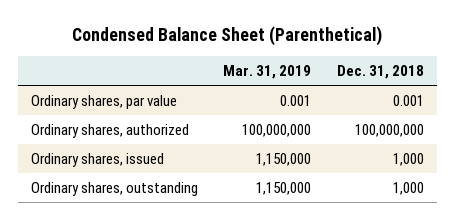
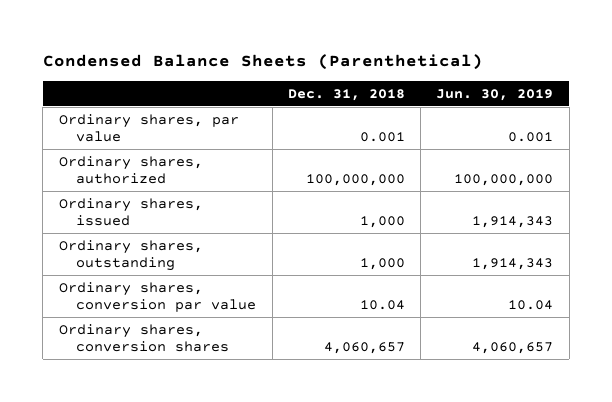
- Condensed Balance Sheet (Parenthetical)
+ Condensed Balance Sheets (Parenthetical)
- | Mar. 31, 2019 | Dec. 31, 2018
+ | Dec. 31, 2018 | Jun. 30, 2019
+ Ordinary shares, conversion par value | 10.04 | 10.04
+ Ordinary shares, conversion shares | 4,060,657 | 4,060,657

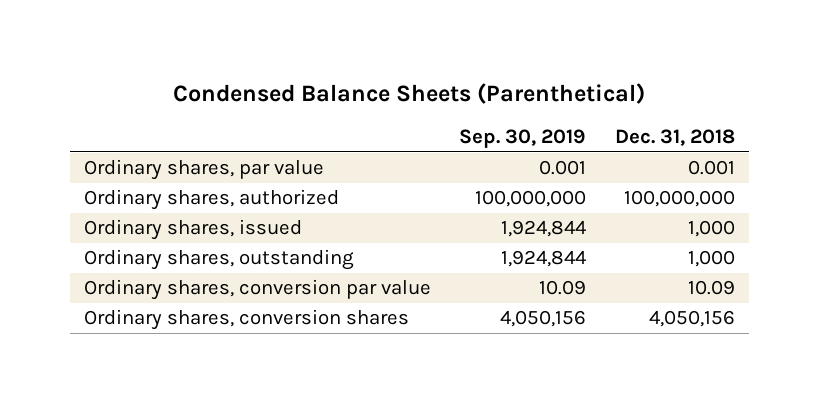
- | Dec. 31, 2018 | Jun. 30, 2019
+ | Sep. 30, 2019 | Dec. 31, 2018
- Ordinary shares, conversion par value | 10.04 | 10.04
- Ordinary shares, conversion shares | 4,060,657 | 4,060,657
+ Ordinary shares, conversion par value | 10.09 | 10.09
+ Ordinary shares, conversion shares | 4,050,156 | 4,050,156

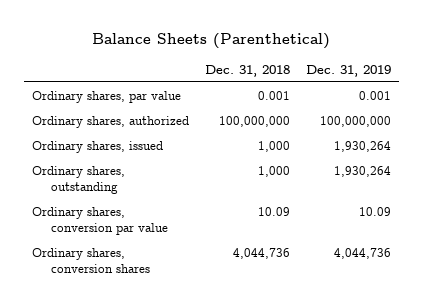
- Condensed Balance Sheets (Parenthetical)
+ Balance Sheets (Parenthetical)
- | Sep. 30, 2019 | Dec. 31, 2018
+ | Dec. 31, 2018 | Dec. 31, 2019
- Ordinary shares, conversion shares | 4,050,156 | 4,050,156
+ Ordinary shares, conversion shares | 4,044,736 | 4,044,736

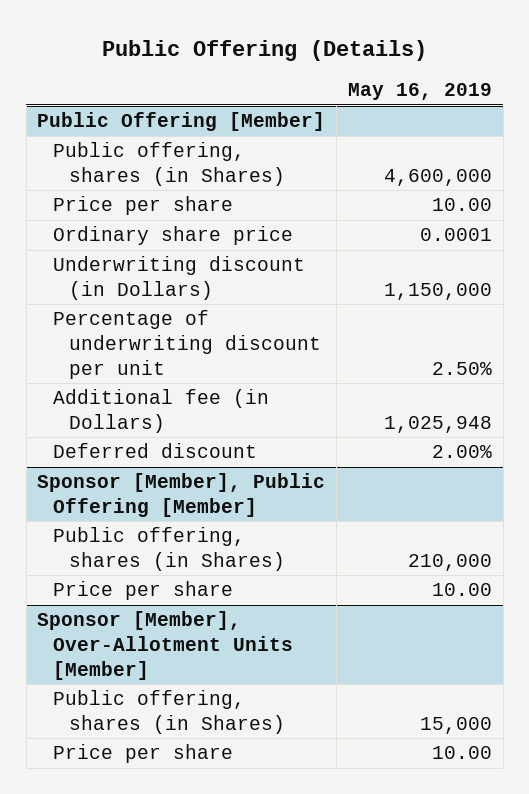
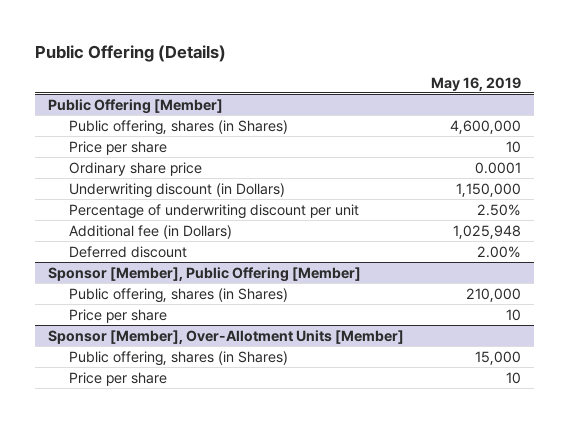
@ Public Offering [Member]
- Price per share | 10.00
+ Price per share | 10
@ Sponsor [Member], Public Offering [Member]
- Price per share | 10.00
+ Price per share | 10
@ Sponsor [Member], Over-Allotment Units [Member]
- Price per share | 10.00
+ Price per share | 10

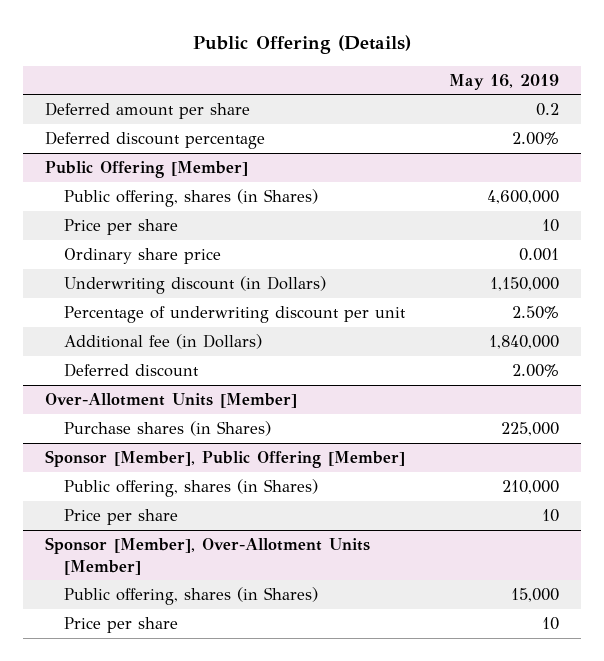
+ Deferred amount per share | 0.2
+ Deferred discount percentage | 2.00%
@ Public Offering [Member]
- Ordinary share price | 0.0001
+ Ordinary share price | 0.001
- Additional fee (in Dollars) | 1,025,948
+ Additional fee (in Dollars) | 1,840,000
+ Over-Allotment Units [Member]
+ Purchase shares (in Shares) | 225,000

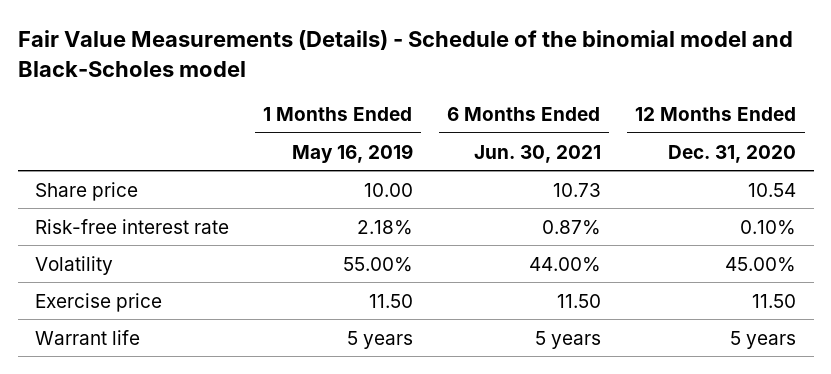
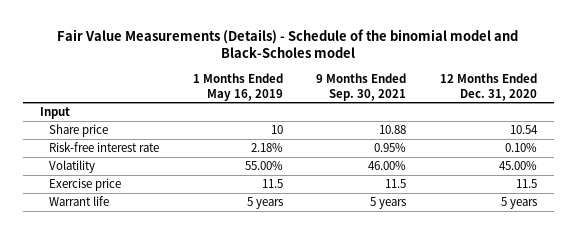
- | 1 Months Ended May 16, 2019 | 6 Months Ended Jun. 30, 2021 | 12 Months Ended Dec. 31, 2020
+ | 1 Months Ended May 16, 2019 | 9 Months Ended Sep. 30, 2021 | 12 Months Ended Dec. 31, 2020
- Share price | 10.00 | 10.73 | 10.54
+ Input
+ Share price | 10 | 10.88 | 10.54
- Exercise price | 11.50 | 11.50 | 11.50
+ Exercise price | 11.5 | 11.5 | 11.5

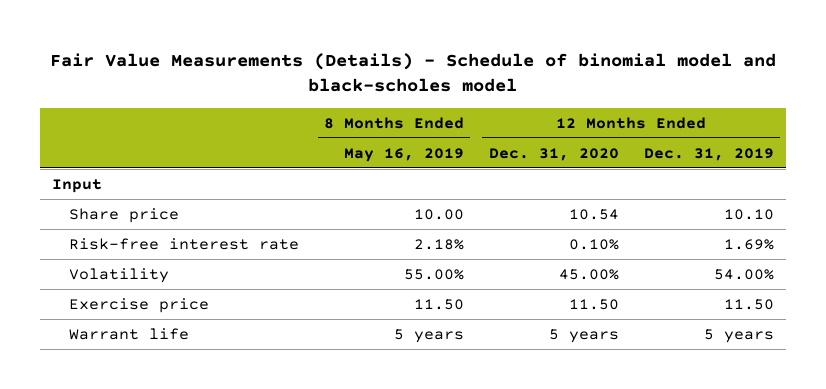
- Fair Value Measurements (Details) - Schedule of the binomial model and Black-Scholes model
+ Fair Value Measurements (Details) - Schedule of binomial model and black-scholes model
- | 1 Months Ended May 16, 2019 | 9 Months Ended Sep. 30, 2021 | 12 Months Ended Dec. 31, 2020
+ | 8 Months Ended May 16, 2019 | 12 Months Ended Dec. 31, 2020 | 12 Months Ended Dec. 31, 2019
- Exercise price | 11.5 | 11.5 | 11.5
+ Exercise price | 11.50 | 11.50 | 11.50

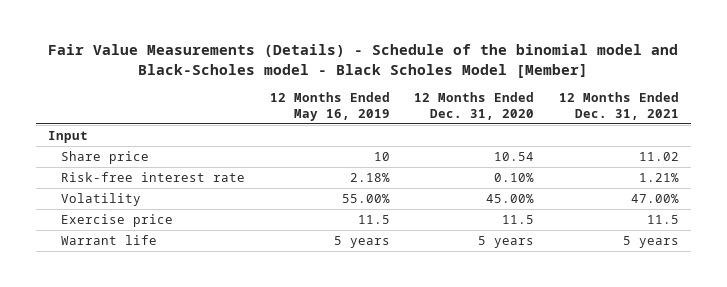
- Fair Value Measurements (Details) - Schedule of binomial model and black-scholes model
+ Fair Value Measurements (Details) - Schedule of the binomial model and Black-Scholes model - Black Scholes Model [Member]
- | 8 Months Ended May 16, 2019 | 12 Months Ended Dec. 31, 2020 | 12 Months Ended Dec. 31, 2019
+ | 12 Months Ended May 16, 2019 | 12 Months Ended Dec. 31, 2020 | 12 Months Ended Dec. 31, 2021
- Exercise price | 11.50 | 11.50 | 11.50
+ Exercise price | 11.5 | 11.5 | 11.5

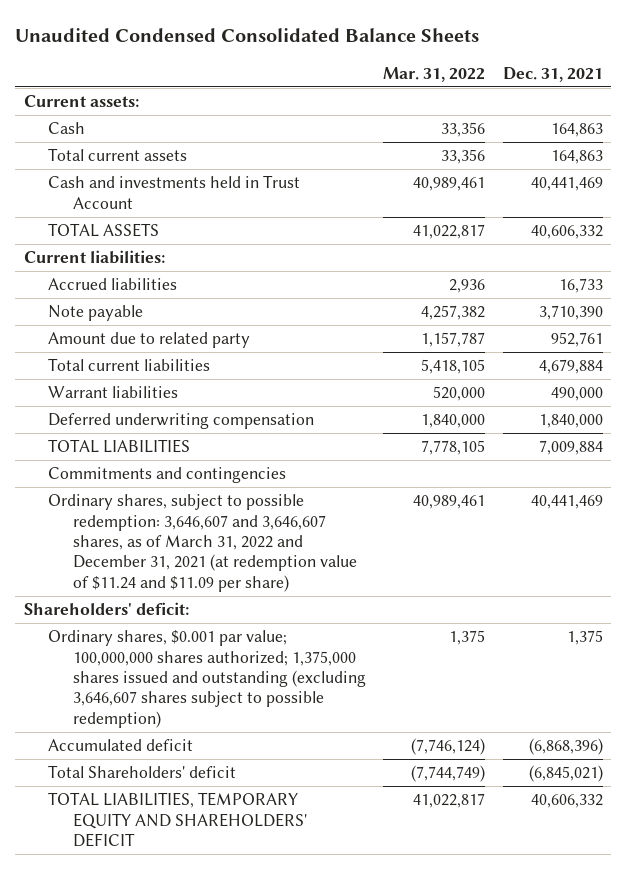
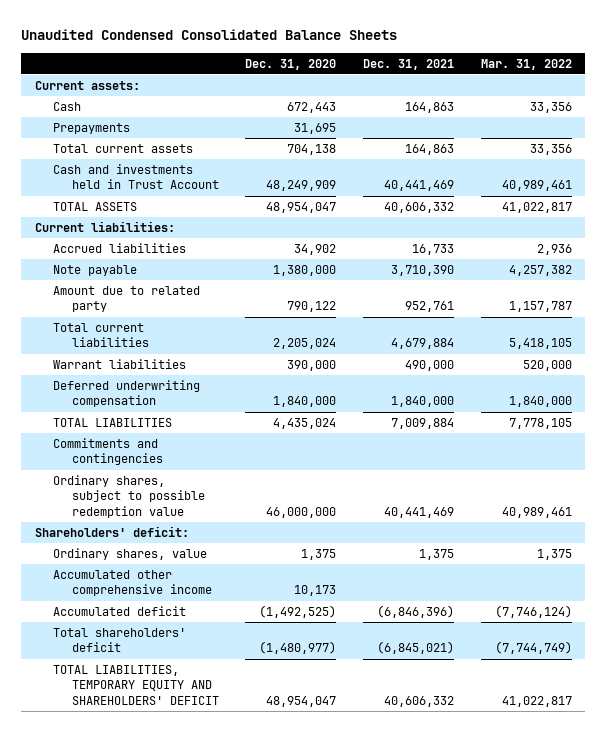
- | Mar. 31, 2022 | Dec. 31, 2021
+ | Dec. 31, 2020 | Dec. 31, 2021 | Mar. 31, 2022
+ Prepayments | 31,695 | |
- Ordinary shares, subject to possible redemption: 3,646,607 and 3,646,607 shares, as of March 31, 2022 and December 31, 2021 (at redemption value of $11.24 and $11.09 per share) | 40,989,461 | 40,441,469
+ Ordinary shares, subject to possible redemption value | 46,000,000 | 40,441,469 | 40,989,461
- Ordinary shares, $0.001 par value; 100,000,000 shares authorized; 1,375,000 shares issued and outstanding (excluding 3,646,607 shares subject to possible redemption) | 1,375 | 1,375
- Accumulated deficit | (7,746,124) | (6,868,396)
- Total Shareholders' deficit | (7,744,749) | (6,845,021)
+ Ordinary shares, value | 1,375 | 1,375 | 1,375
+ Accumulated other comprehensive income | 10,173 | |
+ Accumulated deficit | (1,492,525) | (6,846,396) | (7,746,124)
+ Total shareholders' deficit | (1,480,977) | (6,845,021) | (7,744,749)

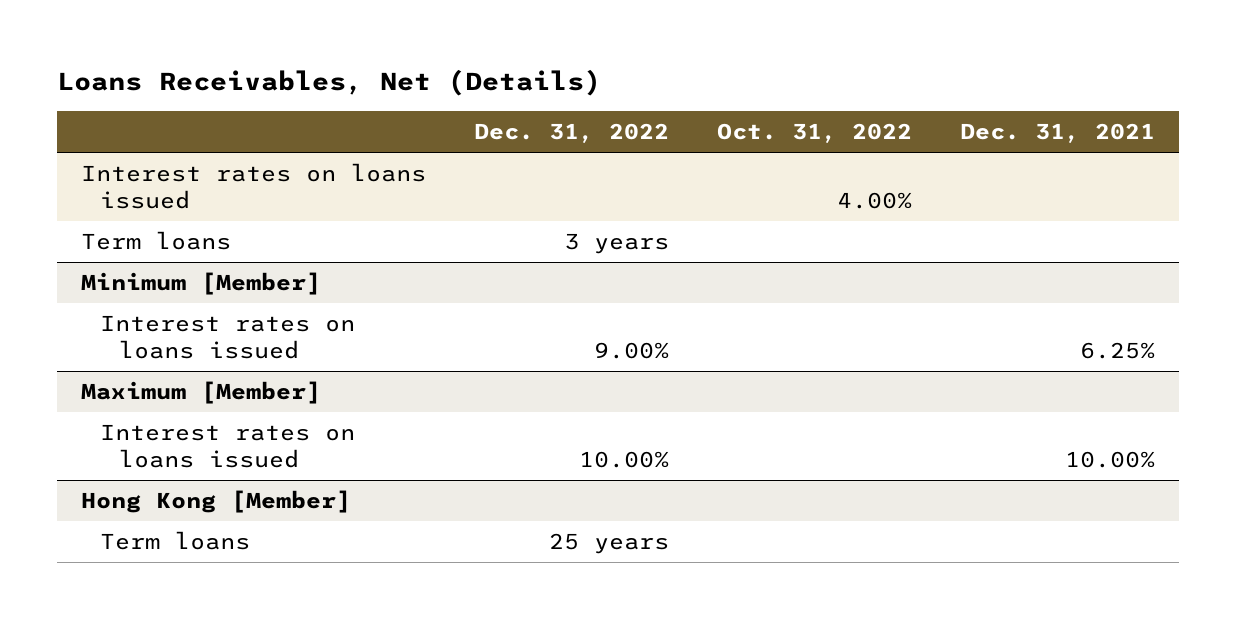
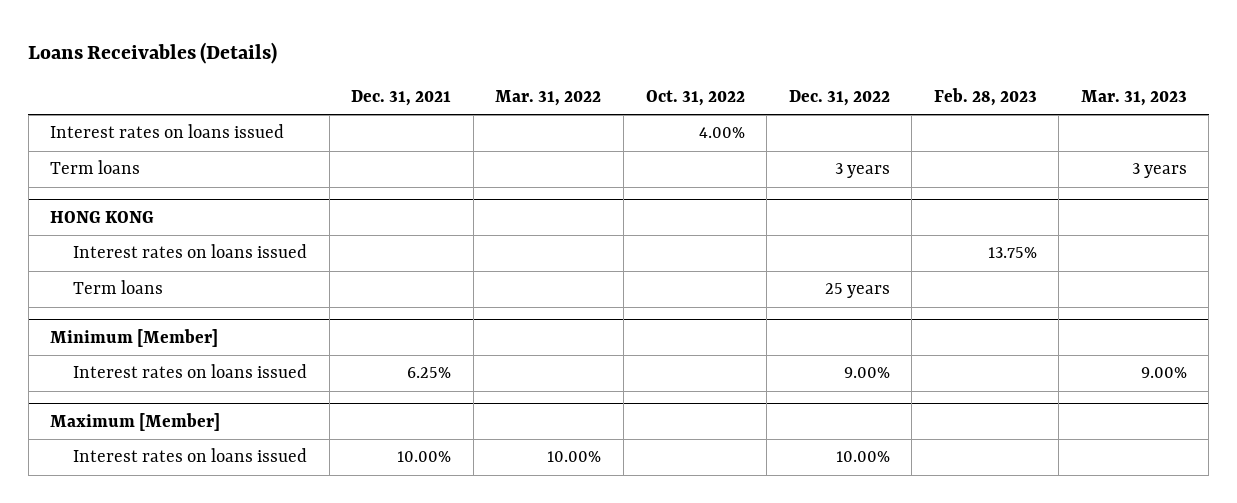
- Loans Receivables, Net (Details)
+ Loans Receivables (Details)
- | Dec. 31, 2022 | Oct. 31, 2022 | Dec. 31, 2021
+ | Dec. 31, 2021 | Mar. 31, 2022 | Oct. 31, 2022 | Dec. 31, 2022 | Feb. 28, 2023 | Mar. 31, 2023
+ HONG KONG
+ Interest rates on loans issued | | | | | 13.75% |
+ Term loans | | | | 25 years | |
- Hong Kong [Member]
- Term loans | 25 years | |

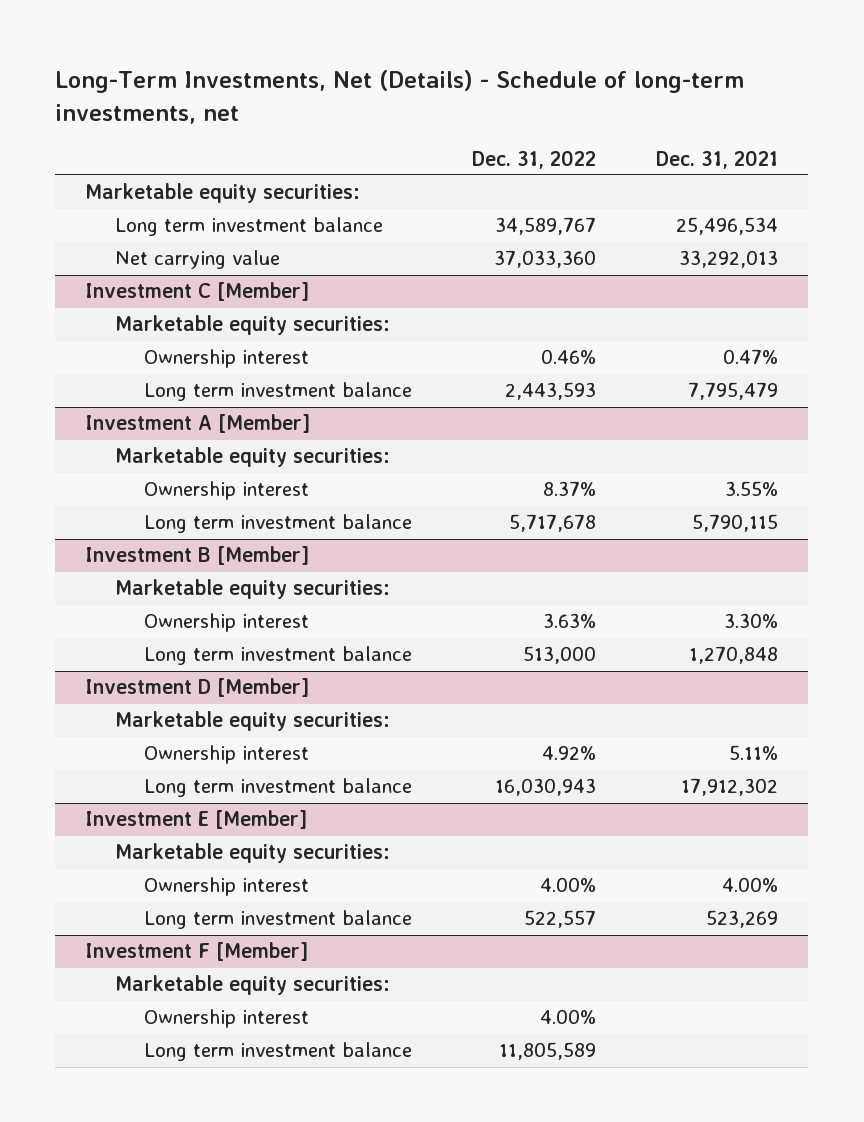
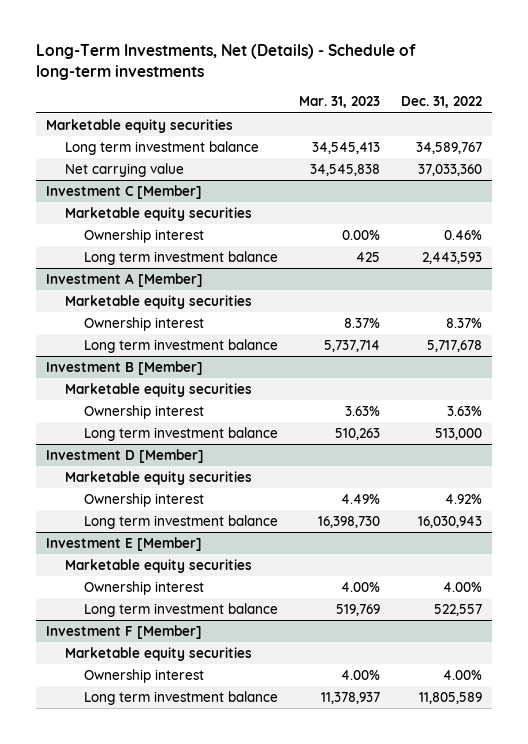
- Long-Term Investments, Net (Details) - Schedule of long-term investments, net
+ Long-Term Investments, Net (Details) - Schedule of long-term investments
- | Dec. 31, 2022 | Dec. 31, 2021
+ | Mar. 31, 2023 | Dec. 31, 2022
- Marketable equity securities:
+ Marketable equity securities
@ Investment C [Member]
- Marketable equity securities:
+ Marketable equity securities
@ Investment A [Member]
- Marketable equity securities:
+ Marketable equity securities
@ Investment B [Member]
- Marketable equity securities:
+ Marketable equity securities
@ Investment D [Member]
- Marketable equity securities:
+ Marketable equity securities
@ Investment E [Member]
- Marketable equity securities:
+ Marketable equity securities
@ Investment F [Member]
- Marketable equity securities:
+ Marketable equity securities

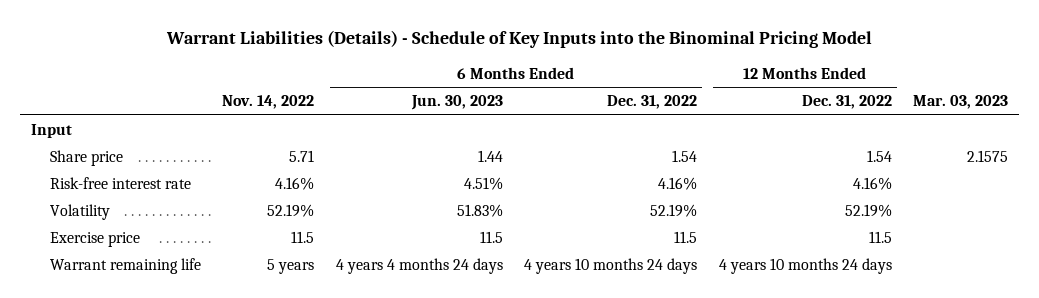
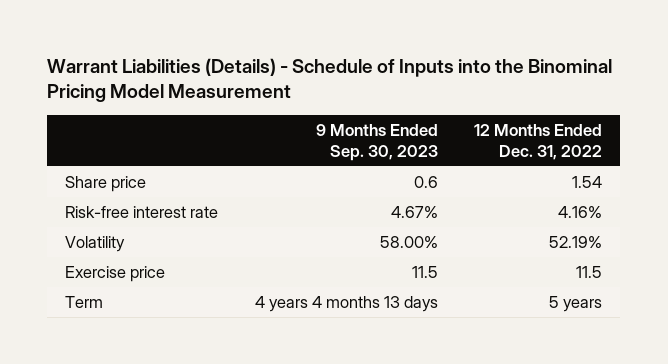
- Warrant Liabilities (Details) - Schedule of Key Inputs into the Binominal Pricing Model
+ Warrant Liabilities (Details) - Schedule of Inputs into the Binominal Pricing Model Measurement
- | Nov. 14, 2022 | 6 Months Ended Jun. 30, 2023 | 6 Months Ended Dec. 31, 2022 | 12 Months Ended Dec. 31, 2022 | Mar. 03, 2023
+ | 9 Months Ended Sep. 30, 2023 | 12 Months Ended Dec. 31, 2022
- Input
- Warrant remaining life | 5 years | 4 years 4 months 24 days | 4 years 10 months 24 days | 4 years 10 months 24 days |
+ Term | 4 years 4 months 13 days | 5 years

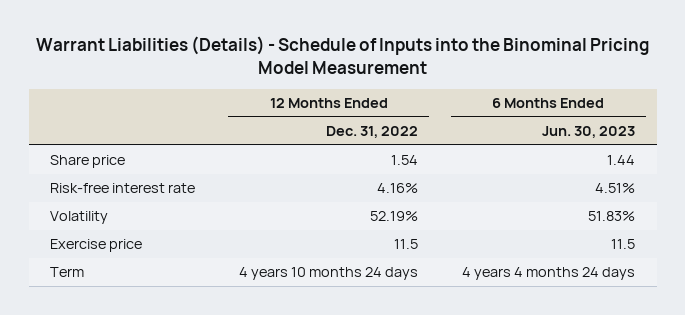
- | 9 Months Ended Sep. 30, 2023 | 12 Months Ended Dec. 31, 2022
+ | 12 Months Ended Dec. 31, 2022 | 6 Months Ended Jun. 30, 2023
- Term | 4 years 4 months 13 days | 5 years
+ Term | 4 years 10 months 24 days | 4 years 4 months 24 days

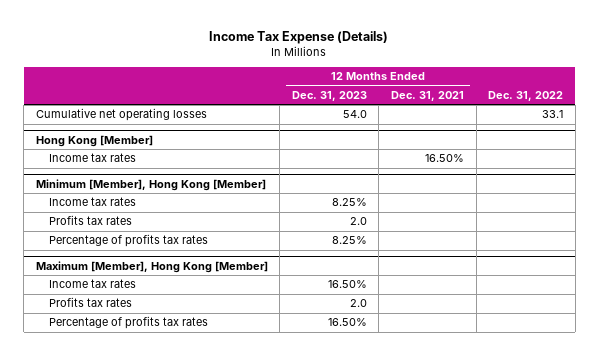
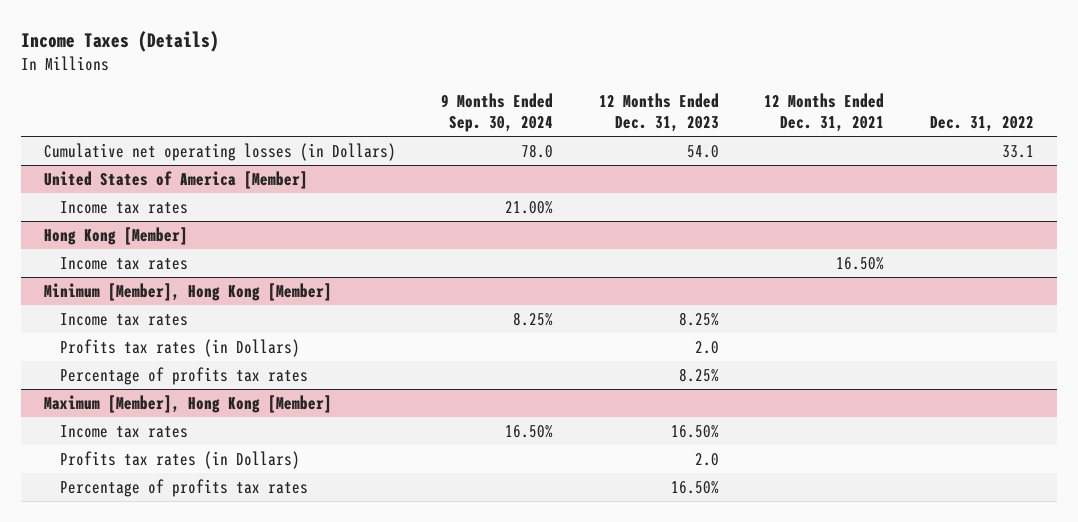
- Income Tax Expense (Details)
+ Income Taxes (Details)
- | 12 Months Ended Dec. 31, 2023 | 12 Months Ended Dec. 31, 2021 | Dec. 31, 2022
+ | 9 Months Ended Sep. 30, 2024 | 12 Months Ended Dec. 31, 2023 | 12 Months Ended Dec. 31, 2021 | Dec. 31, 2022
- Cumulative net operating losses | 54.0 | | 33.1
+ Cumulative net operating losses (in Dollars) | 78.0 | 54.0 | | 33.1
+ United States of America [Member]
+ Income tax rates | 21.00% | | |
@ Minimum [Member], Hong Kong [Member]
- Profits tax rates | 2.0 | |
+ Profits tax rates (in Dollars) | | 2.0 | |
@ Maximum [Member], Hong Kong [Member]
- Profits tax rates | 2.0 | |
+ Profits tax rates (in Dollars) | | 2.0 | |

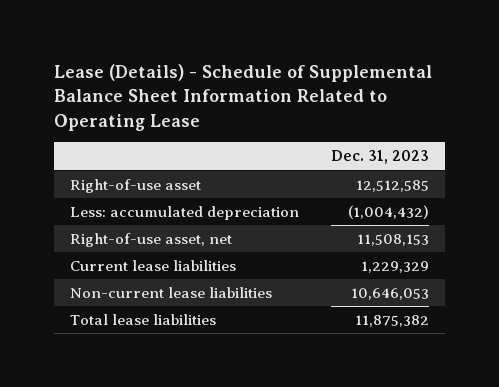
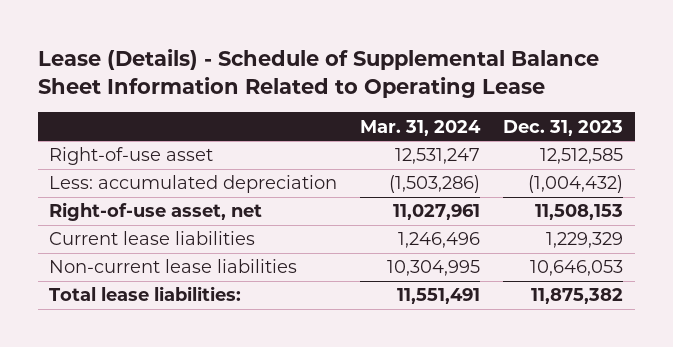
- | Dec. 31, 2023
+ | Mar. 31, 2024 | Dec. 31, 2023
- Total lease liabilities | 11,875,382
+ Total lease liabilities: | 11,551,491 | 11,875,382

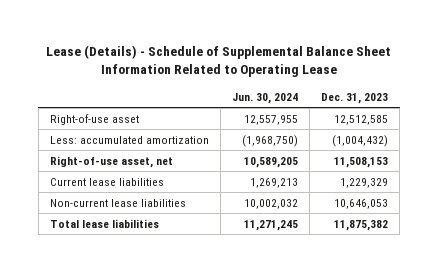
- | Mar. 31, 2024 | Dec. 31, 2023
+ | Jun. 30, 2024 | Dec. 31, 2023
- Less: accumulated depreciation | (1,503,286) | (1,004,432)
+ Less: accumulated amortization | (1,968,750) | (1,004,432)
- Total lease liabilities: | 11,551,491 | 11,875,382
+ Total lease liabilities | 11,271,245 | 11,875,382

